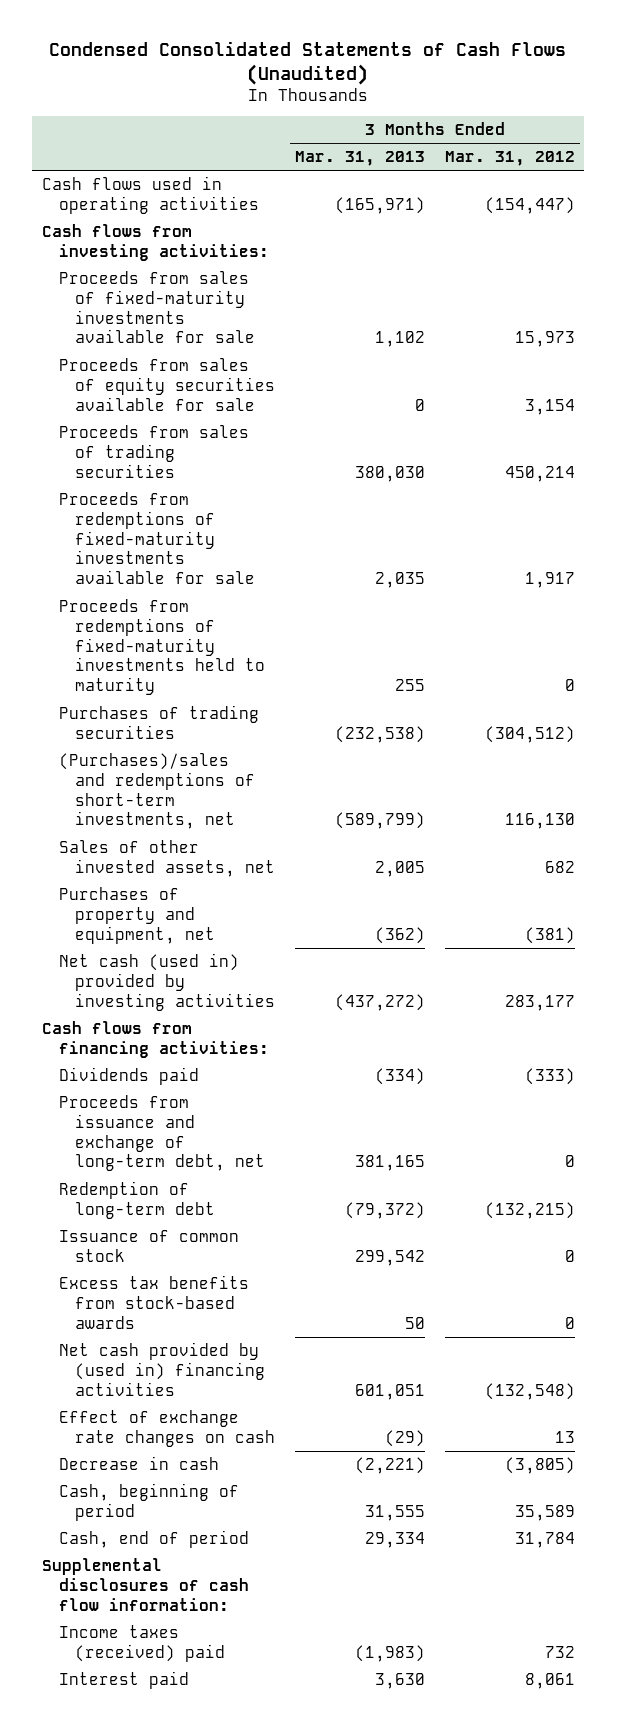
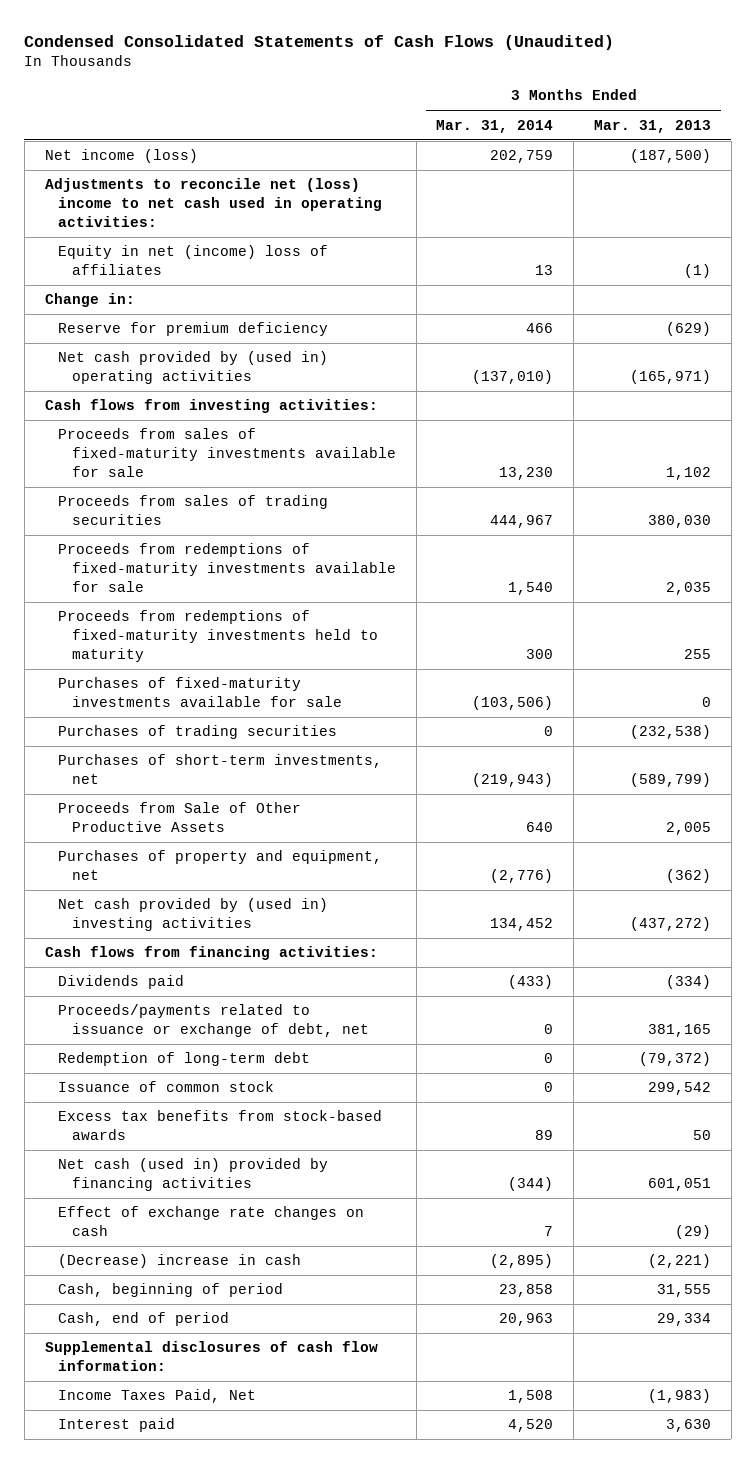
- | 3 Months Ended Mar. 31, 2013 | 3 Months Ended Mar. 31, 2012
+ | 3 Months Ended Mar. 31, 2014 | 3 Months Ended Mar. 31, 2013
- Cash flows used in operating activities | (165,971) | (154,447)
+ Net income (loss) | 202,759 | (187,500)
+ Adjustments to reconcile net (loss) income to net cash used in operating activities:
+ Equity in net (income) loss of affiliates | 13 | (1)
+ Change in:
+ Reserve for premium deficiency | 466 | (629)
+ Net cash provided by (used in) operating activities | (137,010) | (165,971)
- Proceeds from sales of equity securities available for sale | 0 | 3,154
+ Purchases of fixed-maturity investments available for sale | (103,506) | 0
- (Purchases)/sales and redemptions of short-term investments, net | (589,799) | 116,130
- Sales of other invested assets, net | 2,005 | 682
+ Purchases of short-term investments, net | (219,943) | (589,799)
+ Proceeds from Sale of Other Productive Assets | 640 | 2,005
- Net cash (used in) provided by investing activities | (437,272) | 283,177
+ Net cash provided by (used in) investing activities | 134,452 | (437,272)
- Proceeds from issuance and exchange of long-term debt, net | 381,165 | 0
+ Proceeds/payments related to issuance or exchange of debt, net | 0 | 381,165
- Net cash provided by (used in) financing activities | 601,051 | (132,548)
+ Net cash (used in) provided by financing activities | (344) | 601,051
- Decrease in cash | (2,221) | (3,805)
+ (Decrease) increase in cash | (2,895) | (2,221)
- Income taxes (received) paid | (1,983) | 732
+ Income Taxes Paid, Net | 1,508 | (1,983)

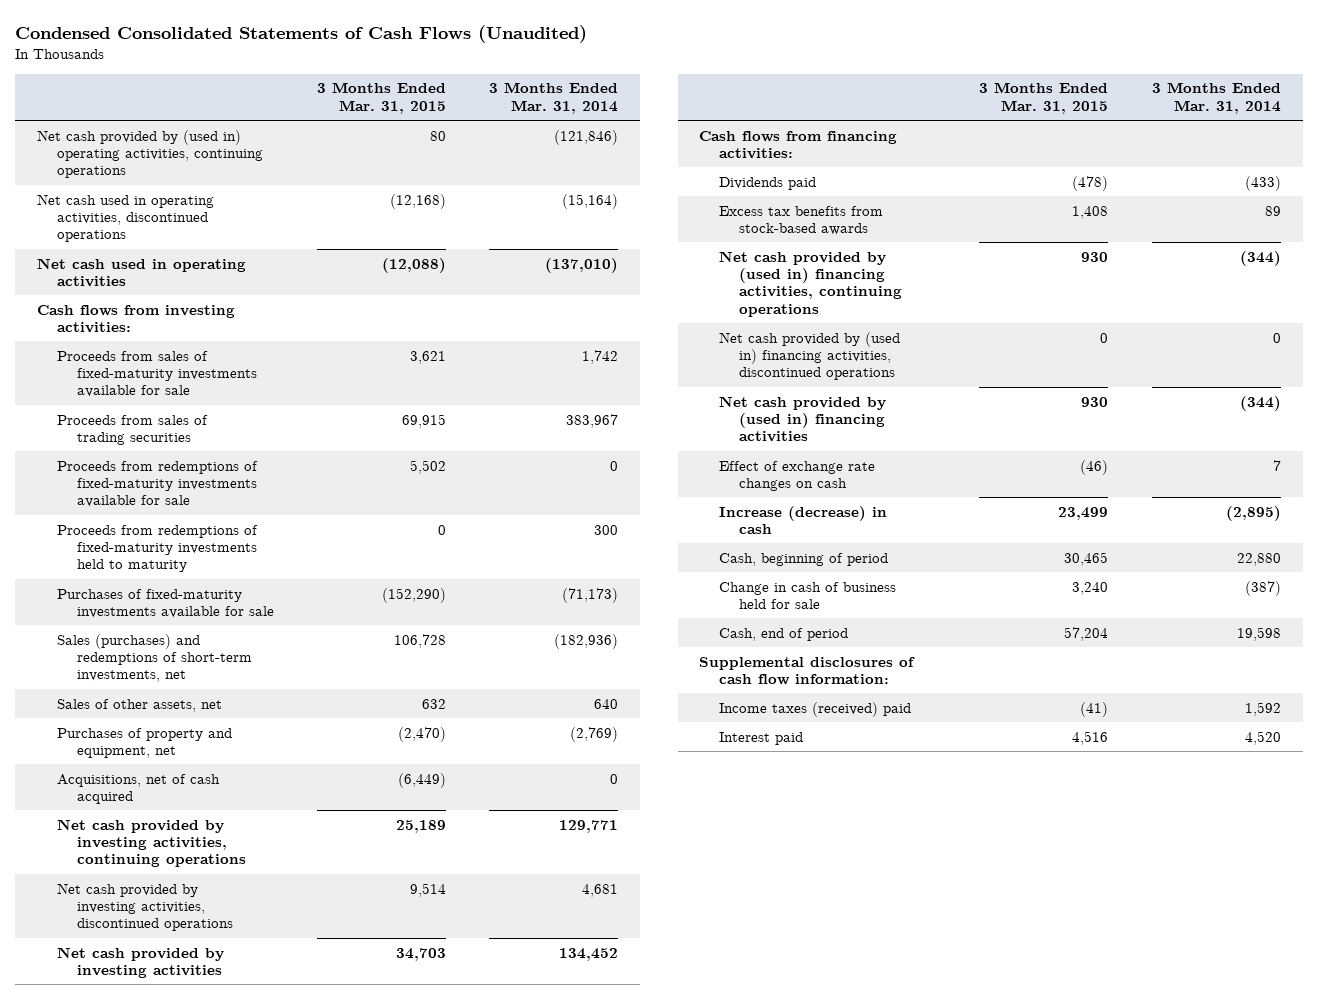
- | 3 Months Ended Mar. 31, 2014 | 3 Months Ended Mar. 31, 2013
+ | 3 Months Ended Mar. 31, 2015 | 3 Months Ended Mar. 31, 2014
- Net income (loss) | 202,759 | (187,500)
- Adjustments to reconcile net (loss) income to net cash used in operating activities:
- Equity in net (income) loss of affiliates | 13 | (1)
- Change in:
- Reserve for premium deficiency | 466 | (629)
- Net cash provided by (used in) operating activities | (137,010) | (165,971)
+ Net cash provided by (used in) operating activities, continuing operations | 80 | (121,846)
+ Net cash used in operating activities, discontinued operations | (12,168) | (15,164)
+ Net cash used in operating activities | (12,088) | (137,010)
- Proceeds from sales of fixed-maturity investments available for sale | 13,230 | 1,102
- Proceeds from sales of trading securities | 444,967 | 380,030
- Proceeds from redemptions of fixed-maturity investments available for sale | 1,540 | 2,035
+ Proceeds from sales of fixed-maturity investments available for sale | 3,621 | 1,742
+ Proceeds from sales of trading securities | 69,915 | 383,967
+ Proceeds from redemptions of fixed-maturity investments available for sale | 5,502 | 0
- Purchases of fixed-maturity investments available for sale | (103,506) | 0
- Purchases of trading securities | 0 | (232,538)
- Purchases of short-term investments, net | (219,943) | (589,799)
- Proceeds from Sale of Other Productive Assets | 640 | 2,005
- Purchases of property and equipment, net | (2,776) | (362)
- Net cash provided by (used in) investing activities | 134,452 | (437,272)
+ Purchases of fixed-maturity investments available for sale | (152,290) | (71,173)
+ Sales (purchases) and redemptions of short-term investments, net | 106,728 | (182,936)
+ Sales of other assets, net | 632 | 640
+ Purchases of property and equipment, net | (2,470) | (2,769)
+ Acquisitions, net of cash acquired | (6,449) | 0
+ Net cash provided by investing activities, continuing operations | 25,189 | 129,771
+ Net cash provided by investing activities, discontinued operations | 9,514 | 4,681
+ Net cash provided by investing activities | 34,703 | 134,452
- Proceeds/payments related to issuance or exchange of debt, net | 0 | 381,165
- Redemption of long-term debt | 0 | (79,372)
- Issuance of common stock | 0 | 299,542
- Net cash (used in) provided by financing activities | (344) | 601,051
+ Net cash provided by (used in) financing activities, continuing operations | 930 | (344)
+ Net cash provided by (used in) financing activities, discontinued operations | 0 | 0
+ Net cash provided by (used in) financing activities | 930 | (344)
- (Decrease) increase in cash | (2,895) | (2,221)
- Cash, beginning of period | 23,858 | 31,555
- Cash, end of period | 20,963 | 29,334
+ Increase (decrease) in cash | 23,499 | (2,895)
+ Cash, beginning of period | 30,465 | 22,880
+ Change in cash of business held for sale | 3,240 | (387)
+ Cash, end of period | 57,204 | 19,598
- Income Taxes Paid, Net | 1,508 | (1,983)
+ Income taxes (received) paid | (41) | 1,592

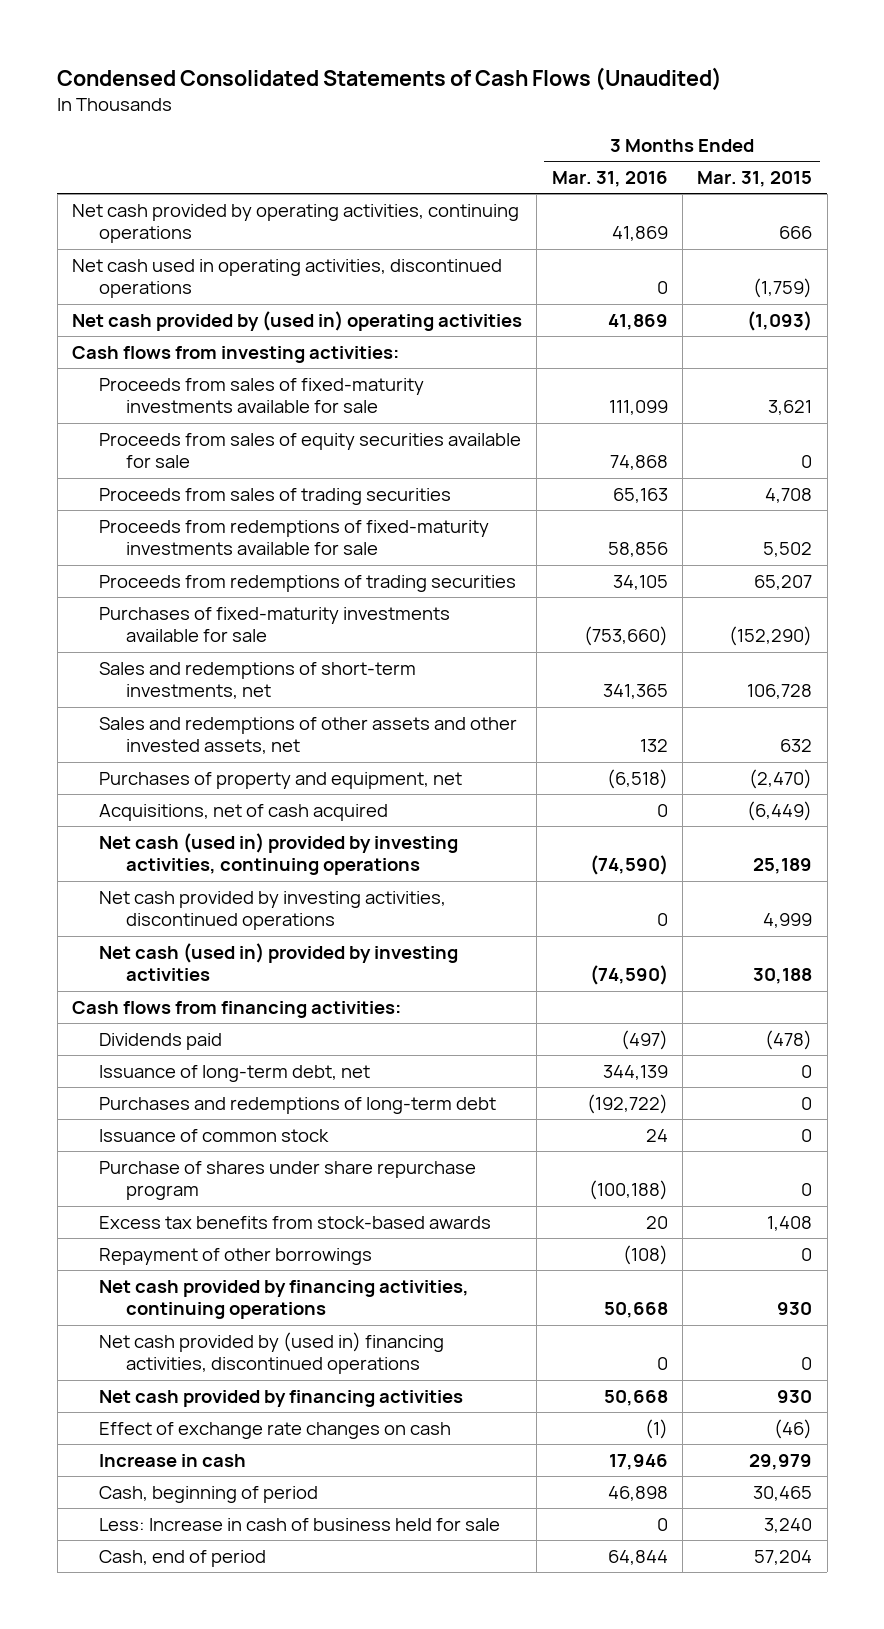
- | 3 Months Ended Mar. 31, 2015 | 3 Months Ended Mar. 31, 2014
+ | 3 Months Ended Mar. 31, 2016 | 3 Months Ended Mar. 31, 2015
- Net cash provided by (used in) operating activities, continuing operations | 80 | (121,846)
- Net cash used in operating activities, discontinued operations | (12,168) | (15,164)
- Net cash used in operating activities | (12,088) | (137,010)
+ Net cash provided by operating activities, continuing operations | 41,869 | 666
+ Net cash used in operating activities, discontinued operations | 0 | (1,759)
+ Net cash provided by (used in) operating activities | 41,869 | (1,093)
- Proceeds from sales of trading securities | 69,915 | 383,967
+ Proceeds from sales of equity securities available for sale | 74,868 | 0
+ Proceeds from sales of trading securities | 65,163 | 4,708
- Proceeds from redemptions of fixed-maturity investments held to maturity | 0 | 300
+ Proceeds from redemptions of trading securities | 34,105 | 65,207
- Sales (purchases) and redemptions of short-term investments, net | 106,728 | (182,936)
- Sales of other assets, net | 632 | 640
+ Sales and redemptions of short-term investments, net | 341,365 | 106,728
+ Sales and redemptions of other assets and other invested assets, net | 132 | 632
- Net cash provided by investing activities, continuing operations | 25,189 | 129,771
- Net cash provided by investing activities, discontinued operations | 9,514 | 4,681
- Net cash provided by investing activities | 34,703 | 134,452
+ Net cash (used in) provided by investing activities, continuing operations | (74,590) | 25,189
+ Net cash provided by investing activities, discontinued operations | 0 | 4,999
+ Net cash (used in) provided by investing activities | (74,590) | 30,188
+ Issuance of long-term debt, net | 344,139 | 0
+ Purchases and redemptions of long-term debt | (192,722) | 0
+ Issuance of common stock | 24 | 0
+ Purchase of shares under share repurchase program | (100,188) | 0
- Net cash provided by (used in) financing activities, continuing operations | 930 | (344)
+ Repayment of other borrowings | (108) | 0
+ Net cash provided by financing activities, continuing operations | 50,668 | 930
- Net cash provided by (used in) financing activities | 930 | (344)
+ Net cash provided by financing activities | 50,668 | 930
- Increase (decrease) in cash | 23,499 | (2,895)
+ Increase in cash | 17,946 | 29,979
- Change in cash of business held for sale | 3,240 | (387)
+ Less: Increase in cash of business held for sale | 0 | 3,240
- Supplemental disclosures of cash flow information:
- Income taxes (received) paid | (41) | 1,592
- Interest paid | 4,516 | 4,520

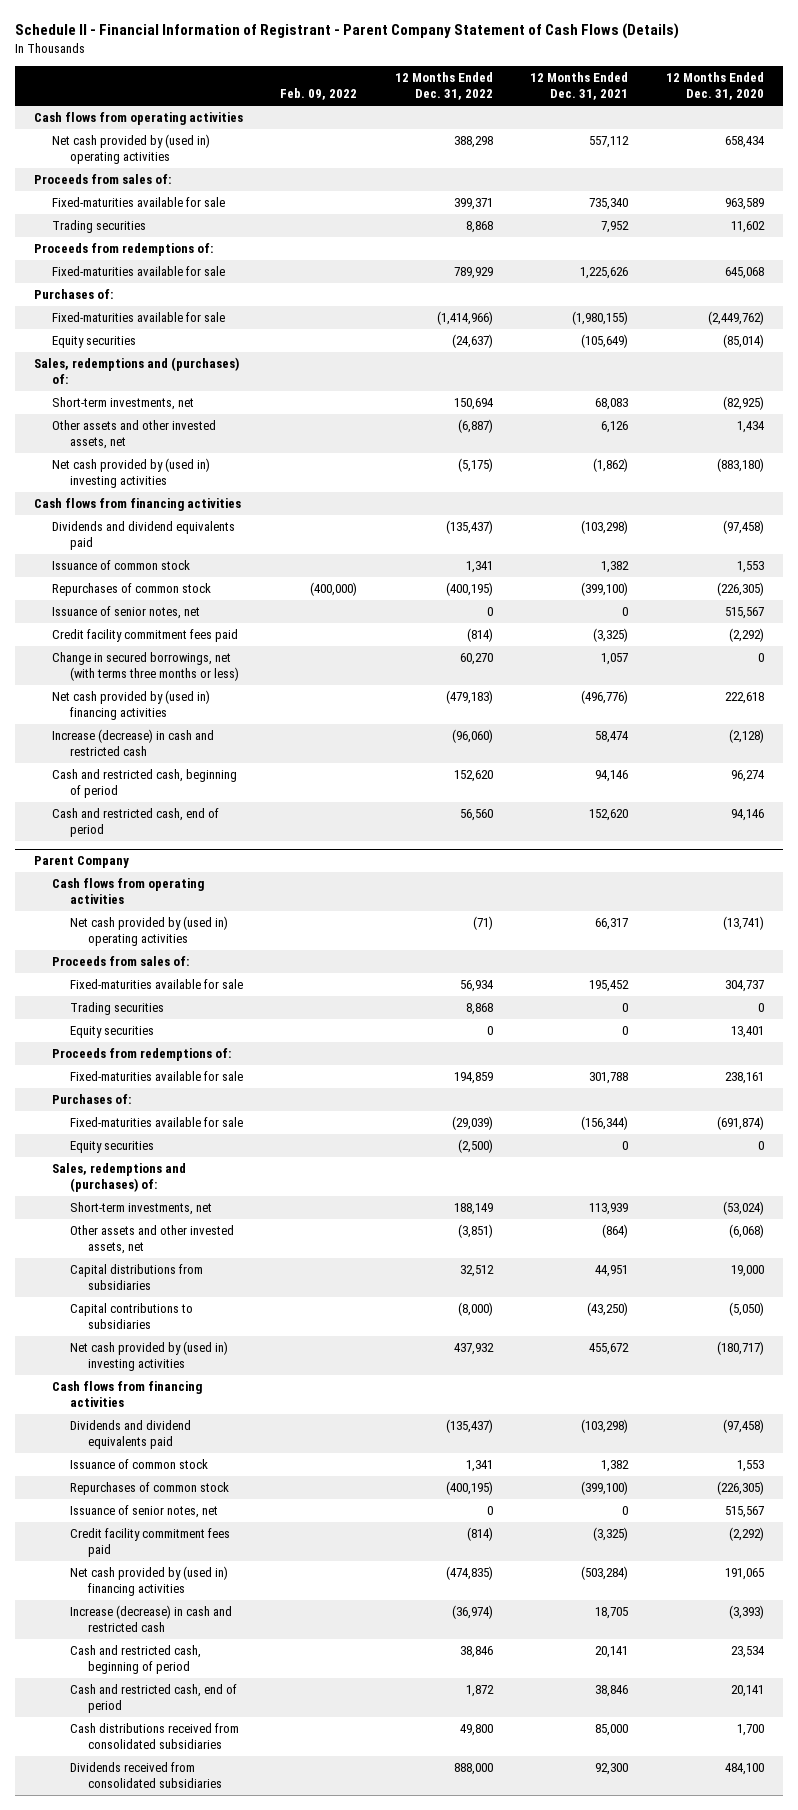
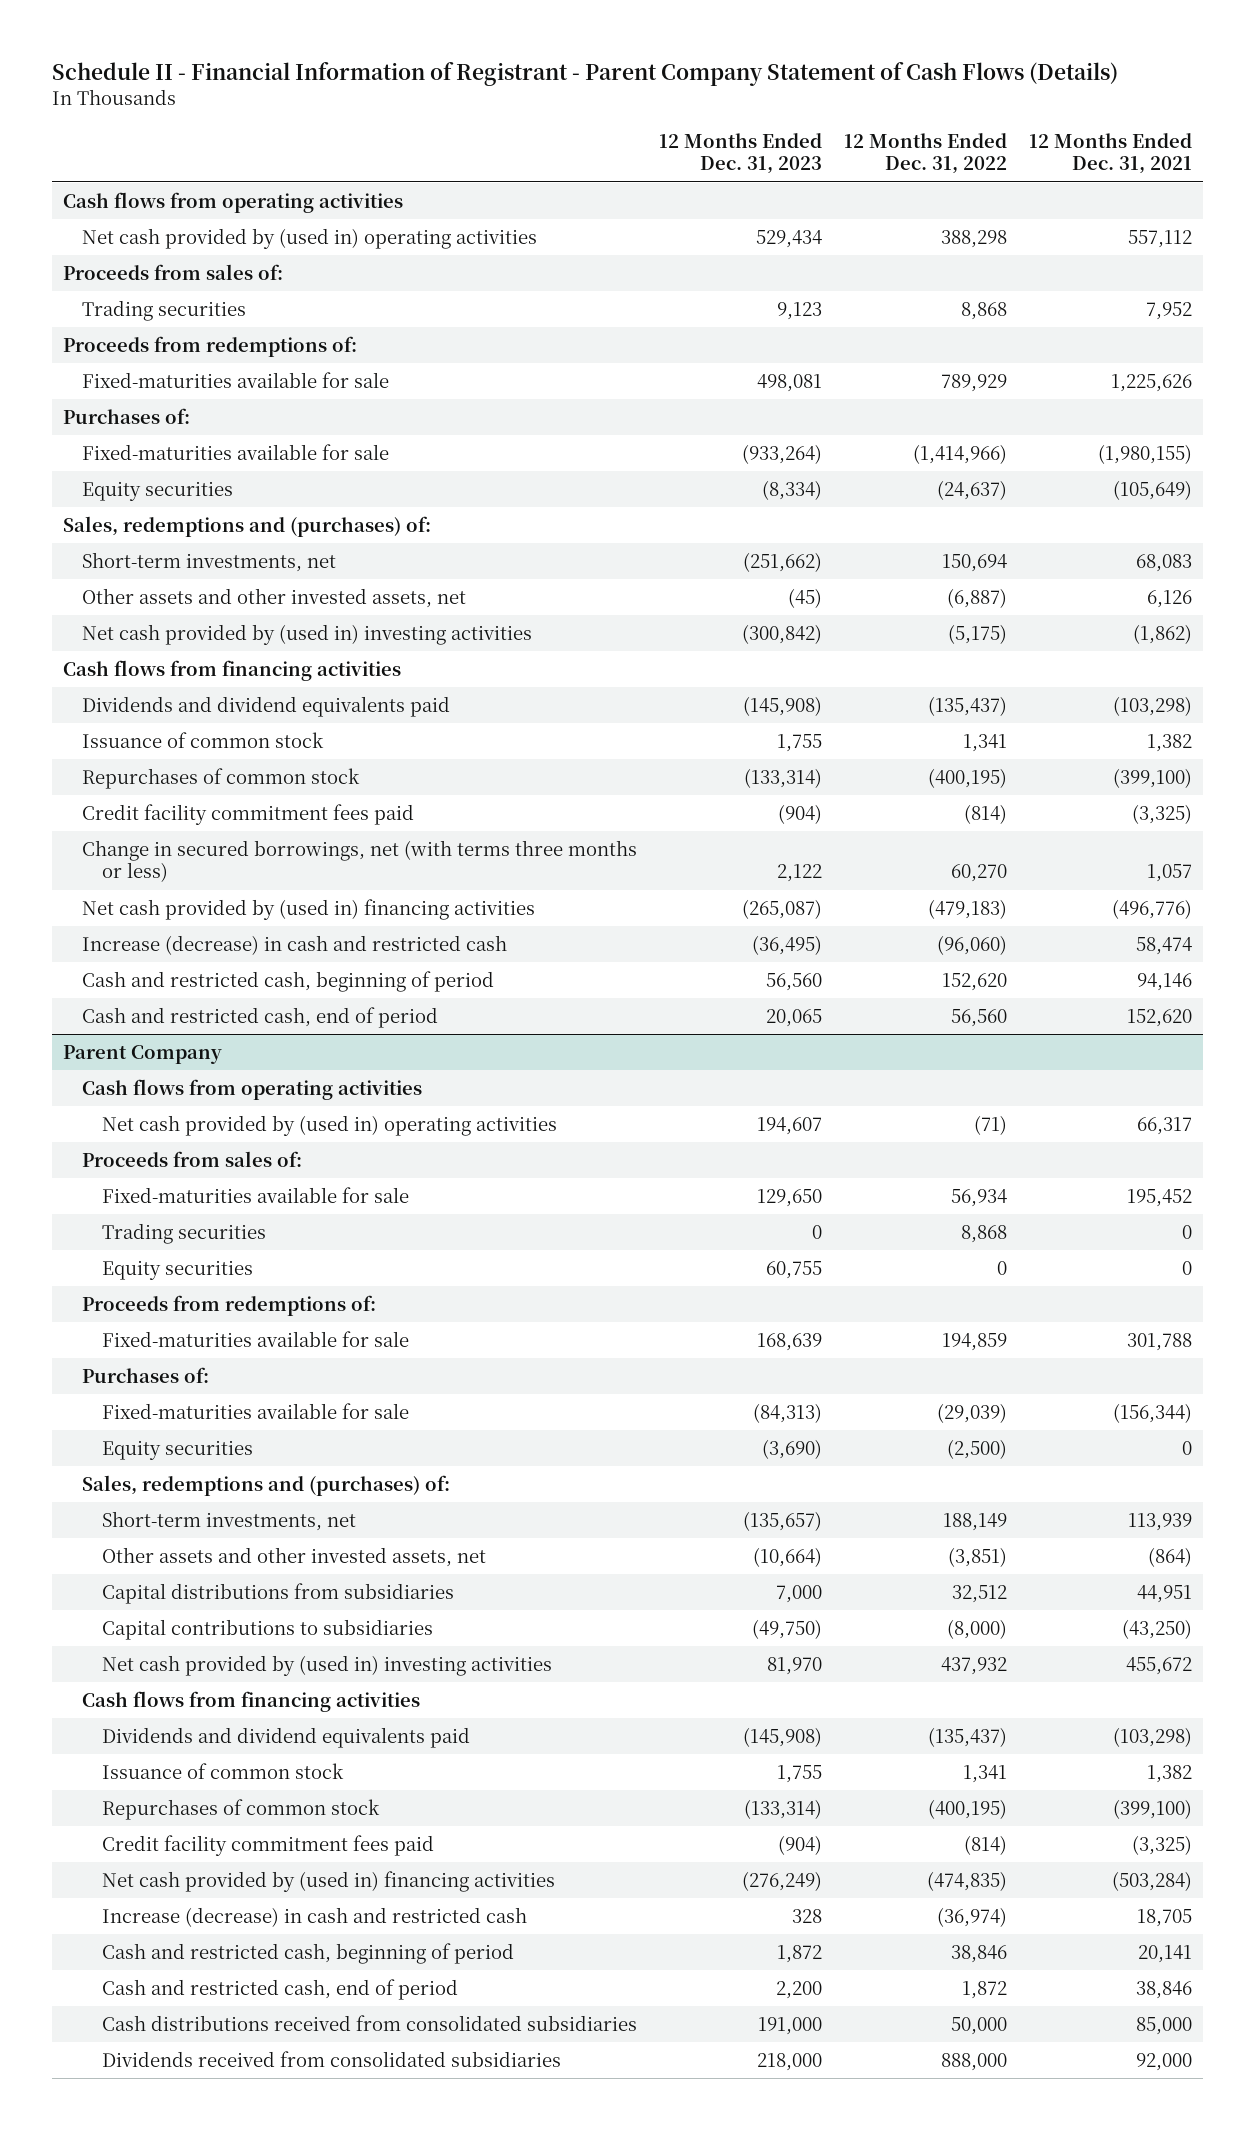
- | Feb. 09, 2022 | 12 Months Ended Dec. 31, 2022 | 12 Months Ended Dec. 31, 2021 | 12 Months Ended Dec. 31, 2020
+ | 12 Months Ended Dec. 31, 2023 | 12 Months Ended Dec. 31, 2022 | 12 Months Ended Dec. 31, 2021
- Fixed-maturities available for sale | | 399,371 | 735,340 | 963,589
- Issuance of senior notes, net | | 0 | 0 | 515,567
@ Parent Company
- Issuance of senior notes, net | | 0 | 0 | 515,567
- Cash distributions received from consolidated subsidiaries | | 49,800 | 85,000 | 1,700
- Dividends received from consolidated subsidiaries | | 888,000 | 92,300 | 484,100
+ Cash distributions received from consolidated subsidiaries | 191,000 | 50,000 | 85,000
+ Dividends received from consolidated subsidiaries | 218,000 | 888,000 | 92,000

